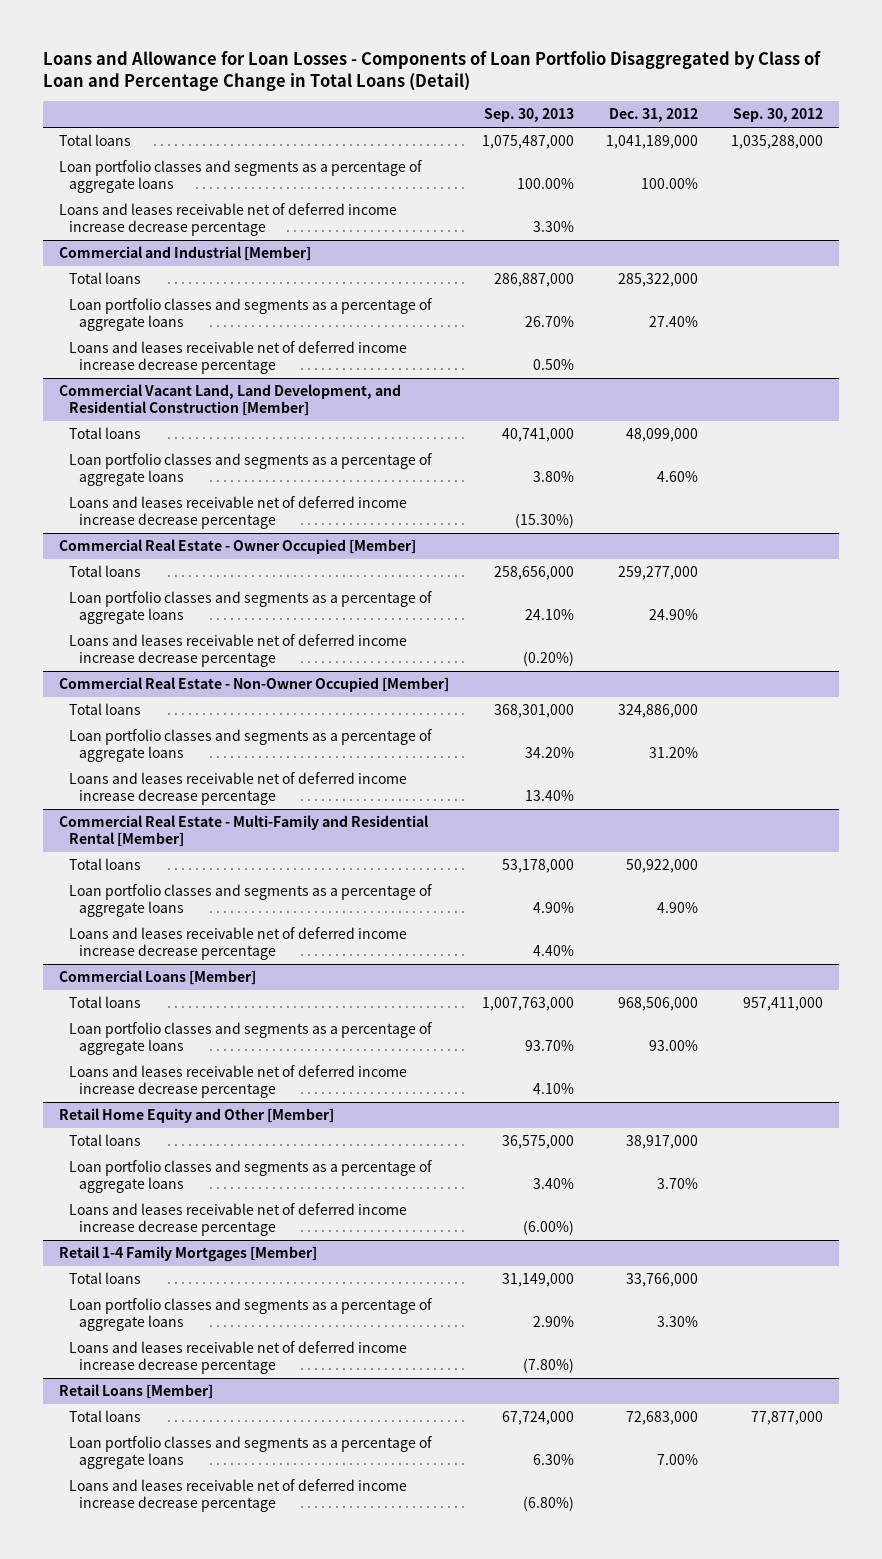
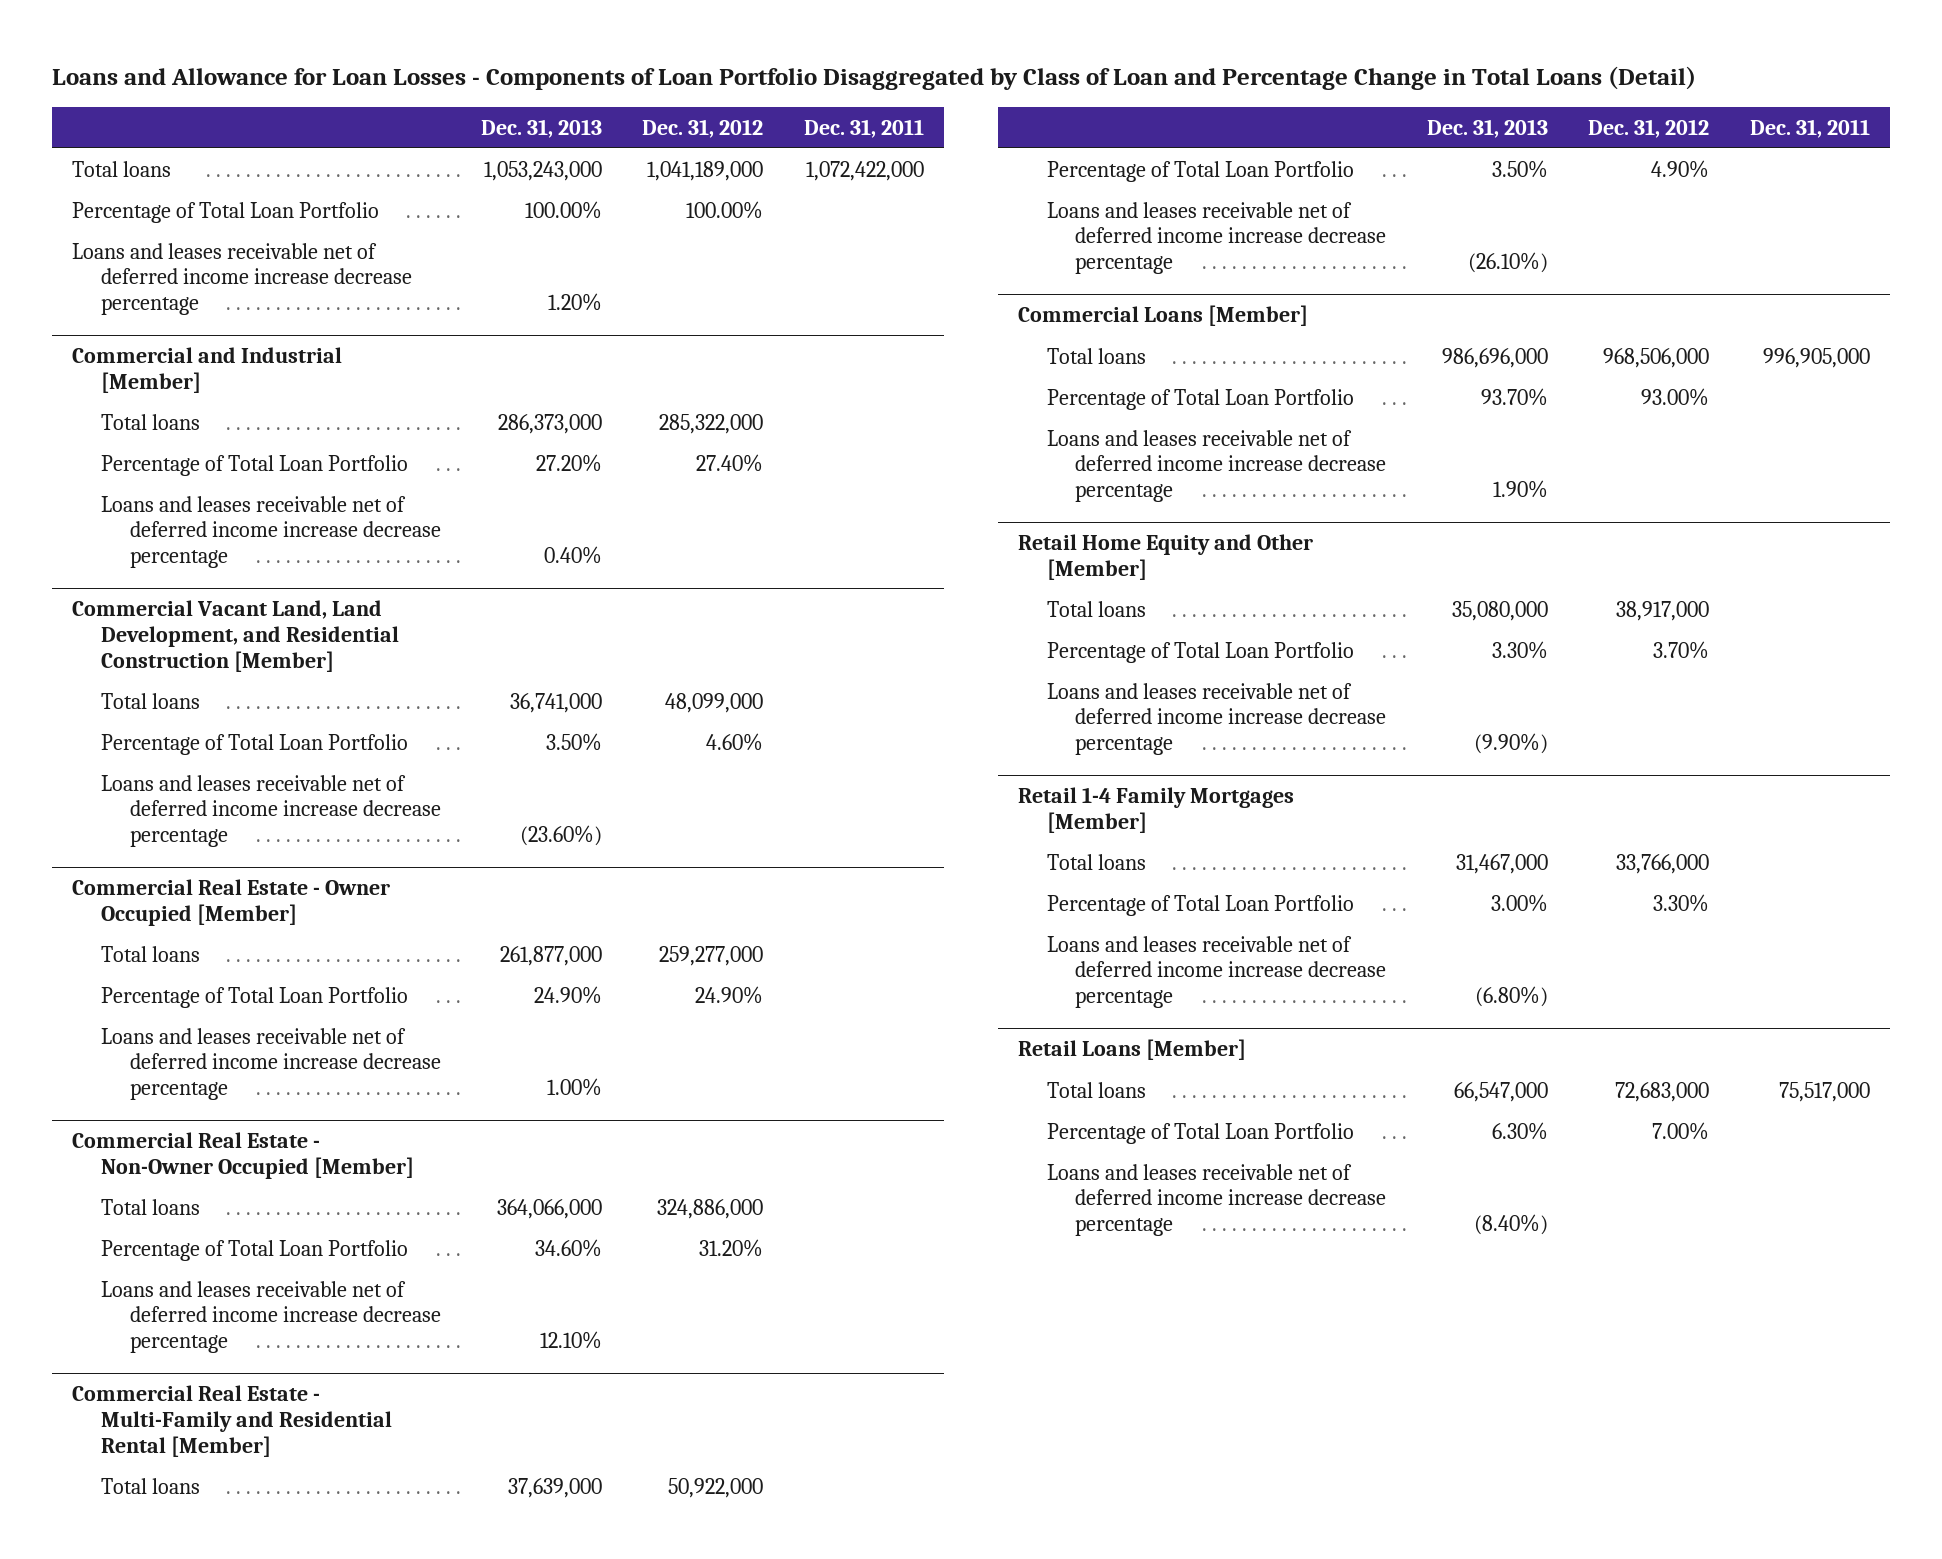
- | Sep. 30, 2013 | Dec. 31, 2012 | Sep. 30, 2012
+ | Dec. 31, 2013 | Dec. 31, 2012 | Dec. 31, 2011
- Loan portfolio classes and segments as a percentage of aggregate loans | 100.00% | 100.00% |
+ Percentage of Total Loan Portfolio | 100.00% | 100.00% |
@ Commercial and Industrial [Member]
- Loan portfolio classes and segments as a percentage of aggregate loans | 26.70% | 27.40% |
+ Percentage of Total Loan Portfolio | 27.20% | 27.40% |
@ Commercial Vacant Land, Land Development, and Residential Construction [Member]
- Loan portfolio classes and segments as a percentage of aggregate loans | 3.80% | 4.60% |
+ Percentage of Total Loan Portfolio | 3.50% | 4.60% |
@ Commercial Real Estate - Owner Occupied [Member]
- Loan portfolio classes and segments as a percentage of aggregate loans | 24.10% | 24.90% |
+ Percentage of Total Loan Portfolio | 24.90% | 24.90% |
@ Commercial Real Estate - Non-Owner Occupied [Member]
- Loan portfolio classes and segments as a percentage of aggregate loans | 34.20% | 31.20% |
+ Percentage of Total Loan Portfolio | 34.60% | 31.20% |
@ Commercial Real Estate - Multi-Family and Residential Rental [Member]
- Loan portfolio classes and segments as a percentage of aggregate loans | 4.90% | 4.90% |
+ Percentage of Total Loan Portfolio | 3.50% | 4.90% |
@ Commercial Loans [Member]
- Loan portfolio classes and segments as a percentage of aggregate loans | 93.70% | 93.00% |
+ Percentage of Total Loan Portfolio | 93.70% | 93.00% |
@ Retail Home Equity and Other [Member]
- Loan portfolio classes and segments as a percentage of aggregate loans | 3.40% | 3.70% |
+ Percentage of Total Loan Portfolio | 3.30% | 3.70% |
@ Retail 1-4 Family Mortgages [Member]
- Loan portfolio classes and segments as a percentage of aggregate loans | 2.90% | 3.30% |
+ Percentage of Total Loan Portfolio | 3.00% | 3.30% |
@ Retail Loans [Member]
- Loan portfolio classes and segments as a percentage of aggregate loans | 6.30% | 7.00% |
+ Percentage of Total Loan Portfolio | 6.30% | 7.00% |

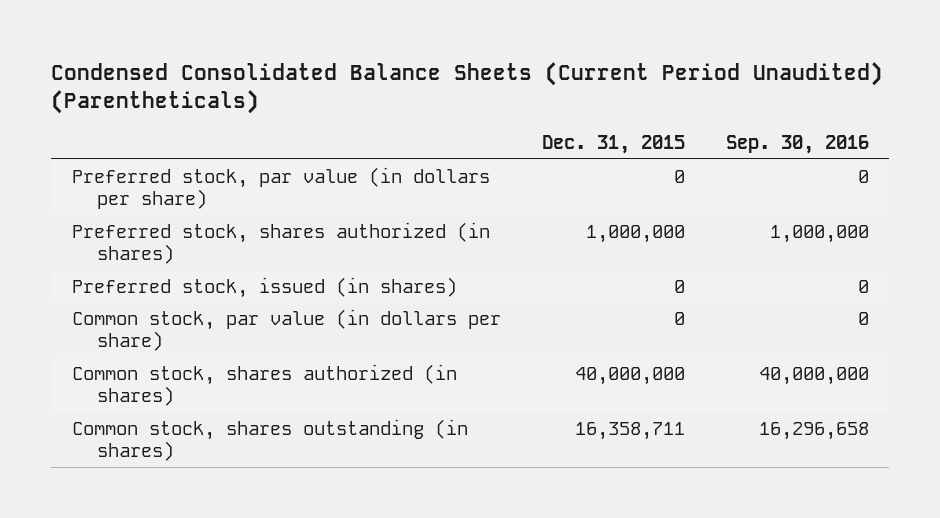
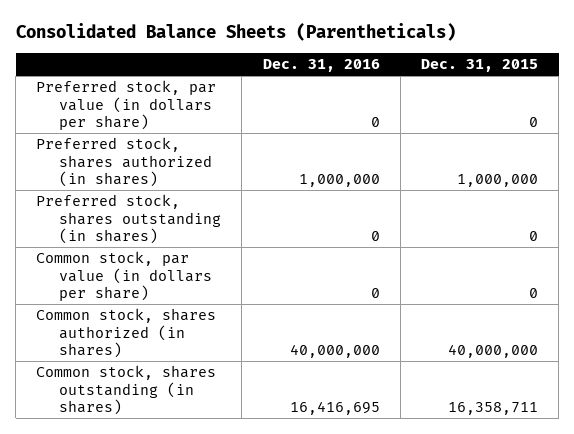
- Condensed Consolidated Balance Sheets (Current Period Unaudited) (Parentheticals)
+ Consolidated Balance Sheets (Parentheticals)
- | Dec. 31, 2015 | Sep. 30, 2016
+ | Dec. 31, 2016 | Dec. 31, 2015
- Preferred stock, issued (in shares) | 0 | 0
+ Preferred stock, shares outstanding (in shares) | 0 | 0

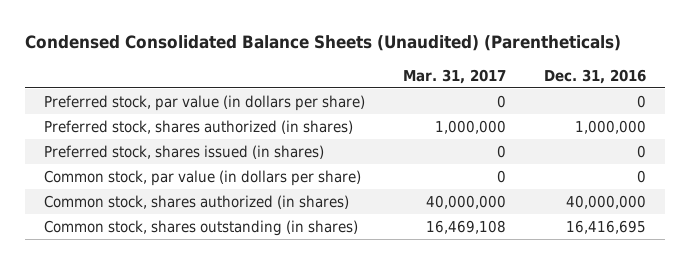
- Consolidated Balance Sheets (Parentheticals)
+ Condensed Consolidated Balance Sheets (Unaudited) (Parentheticals)
- | Dec. 31, 2016 | Dec. 31, 2015
+ | Mar. 31, 2017 | Dec. 31, 2016
- Preferred stock, shares outstanding (in shares) | 0 | 0
+ Preferred stock, shares issued (in shares) | 0 | 0

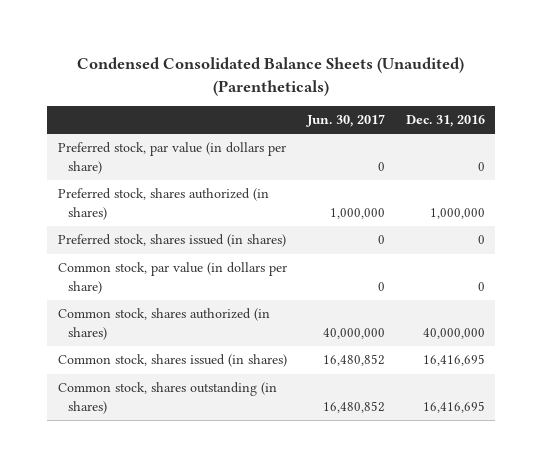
- | Mar. 31, 2017 | Dec. 31, 2016
+ | Jun. 30, 2017 | Dec. 31, 2016
+ Common stock, shares issued (in shares) | 16,480,852 | 16,416,695

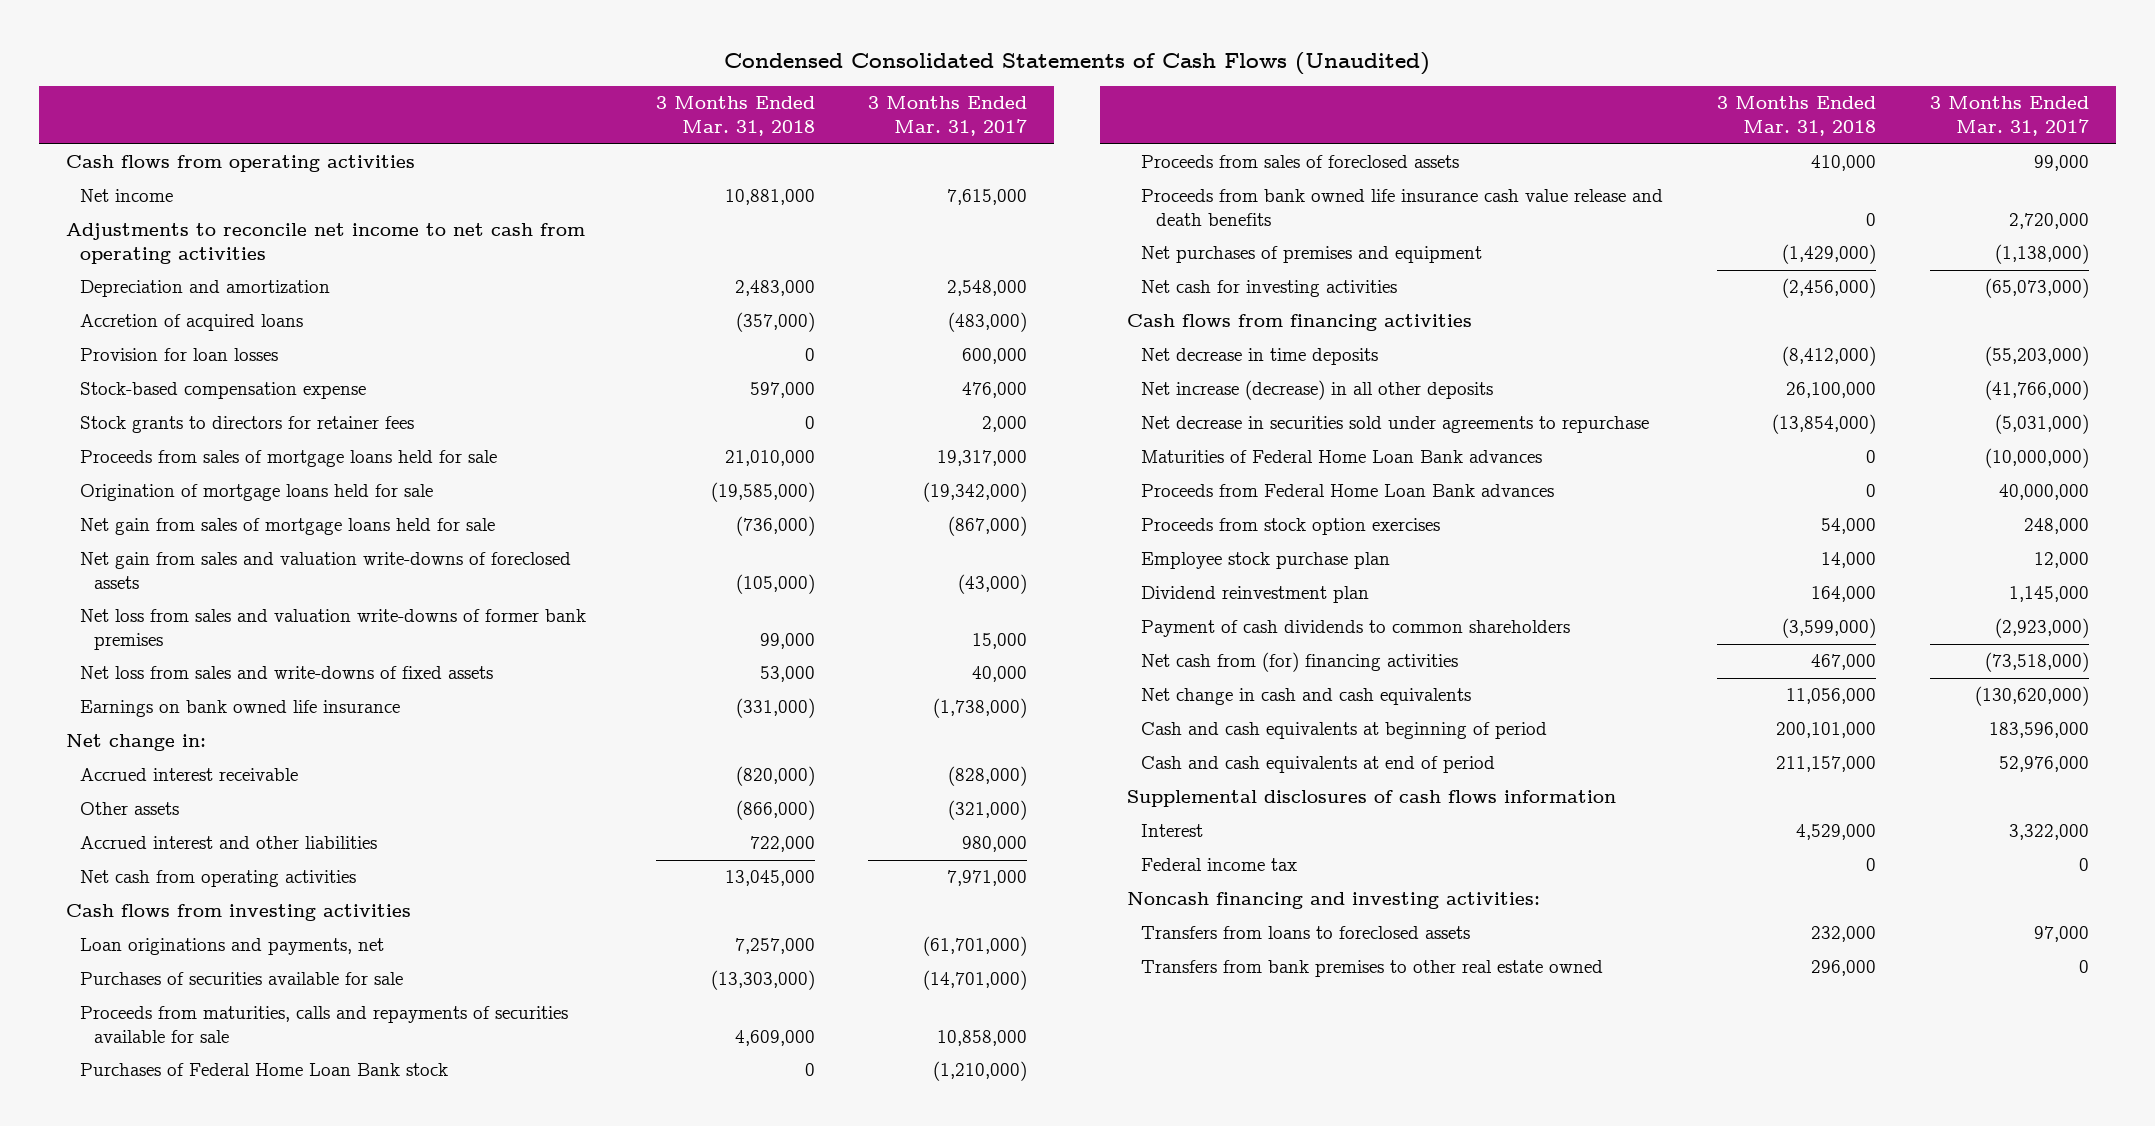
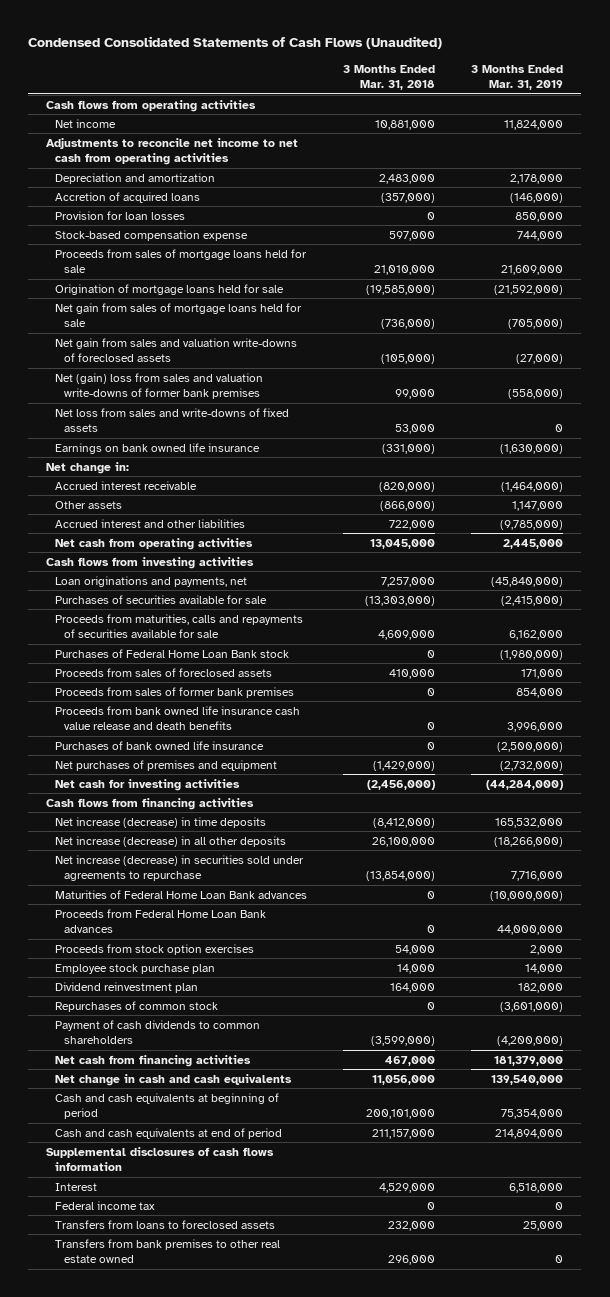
- | 3 Months Ended Mar. 31, 2018 | 3 Months Ended Mar. 31, 2017
+ | 3 Months Ended Mar. 31, 2018 | 3 Months Ended Mar. 31, 2019
- Stock grants to directors for retainer fees | 0 | 2,000
- Net loss from sales and valuation write-downs of former bank premises | 99,000 | 15,000
+ Net (gain) loss from sales and valuation write-downs of former bank premises | 99,000 | (558,000)
+ Proceeds from sales of former bank premises | 0 | 854,000
+ Purchases of bank owned life insurance | 0 | (2,500,000)
- Net decrease in time deposits | (8,412,000) | (55,203,000)
+ Net increase (decrease) in time deposits | (8,412,000) | 165,532,000
- Net decrease in securities sold under agreements to repurchase | (13,854,000) | (5,031,000)
+ Net increase (decrease) in securities sold under agreements to repurchase | (13,854,000) | 7,716,000
+ Repurchases of common stock | 0 | (3,601,000)
- Net cash from (for) financing activities | 467,000 | (73,518,000)
+ Net cash from financing activities | 467,000 | 181,379,000
- Noncash financing and investing activities:

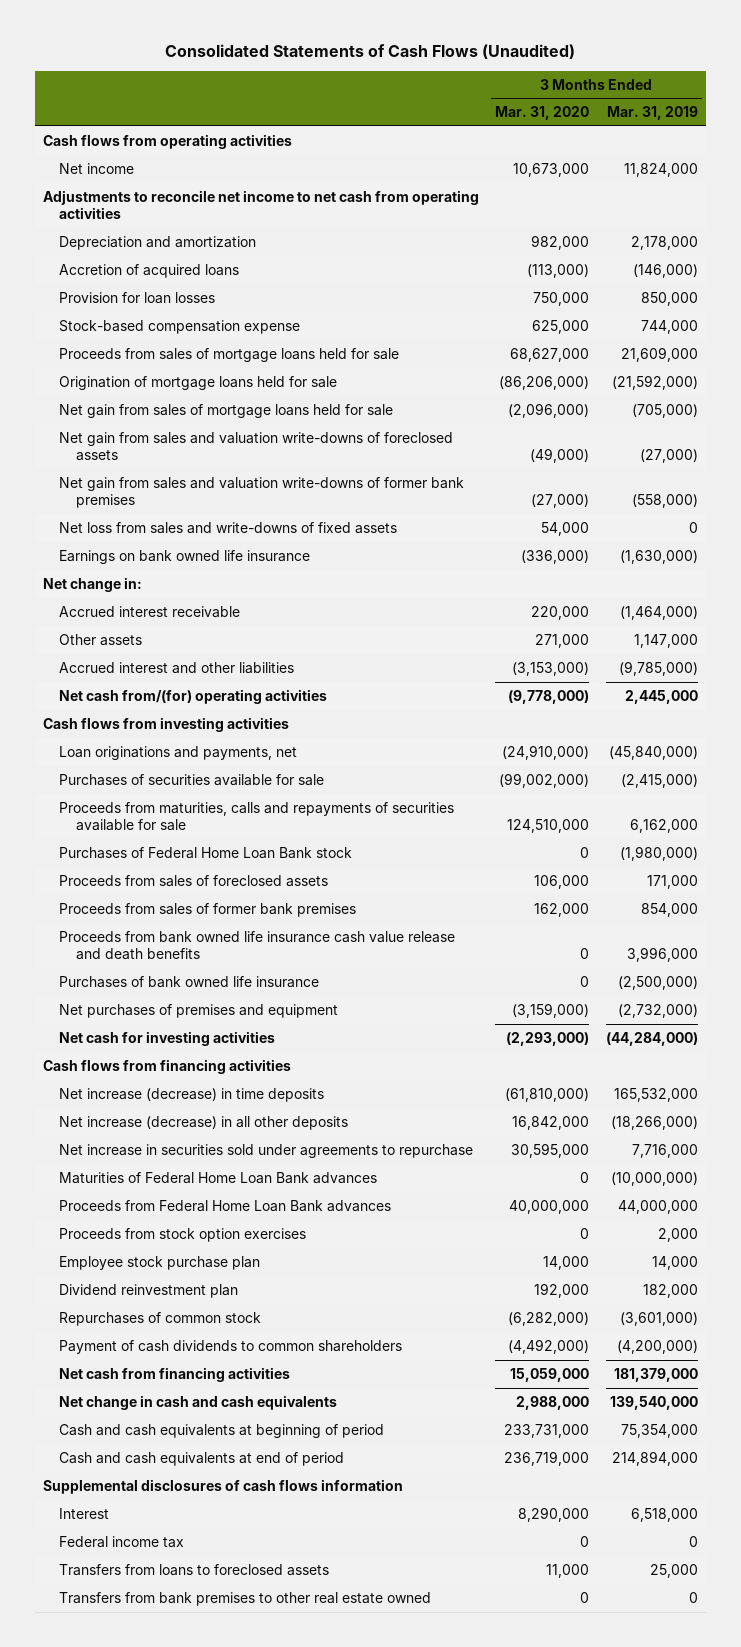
- Condensed Consolidated Statements of Cash Flows (Unaudited)
+ Consolidated Statements of Cash Flows (Unaudited)
- | 3 Months Ended Mar. 31, 2018 | 3 Months Ended Mar. 31, 2019
+ | 3 Months Ended Mar. 31, 2020 | 3 Months Ended Mar. 31, 2019
- Net (gain) loss from sales and valuation write-downs of former bank premises | 99,000 | (558,000)
+ Net gain from sales and valuation write-downs of former bank premises | (27,000) | (558,000)
- Net cash from operating activities | 13,045,000 | 2,445,000
+ Net cash from/(for) operating activities | (9,778,000) | 2,445,000
- Net increase (decrease) in securities sold under agreements to repurchase | (13,854,000) | 7,716,000
+ Net increase in securities sold under agreements to repurchase | 30,595,000 | 7,716,000

